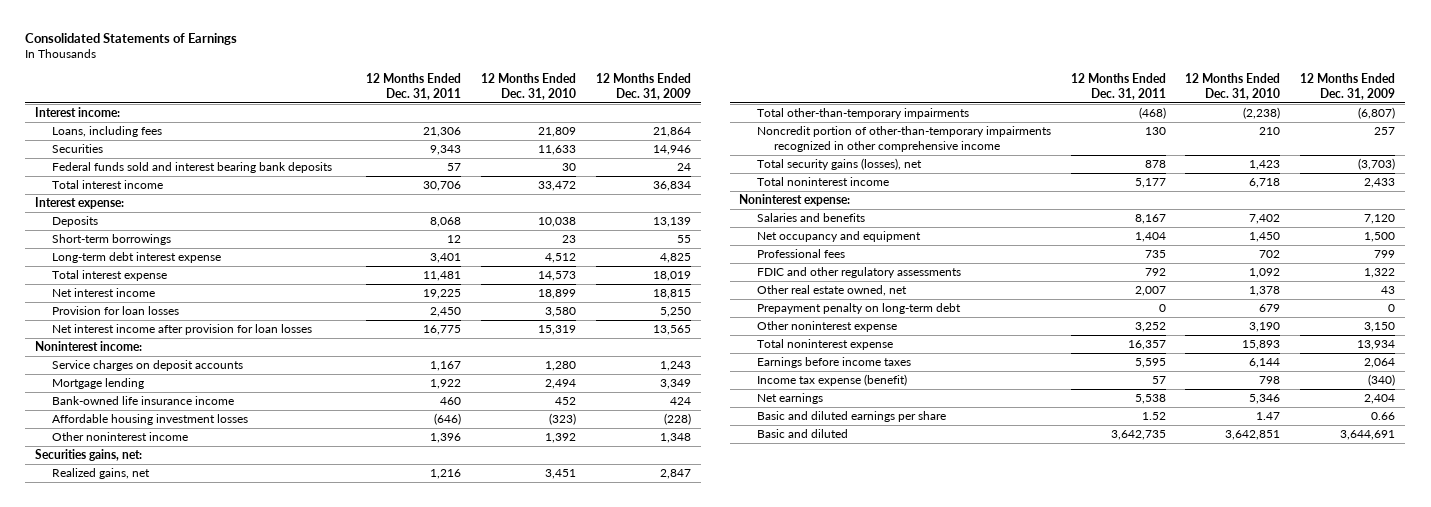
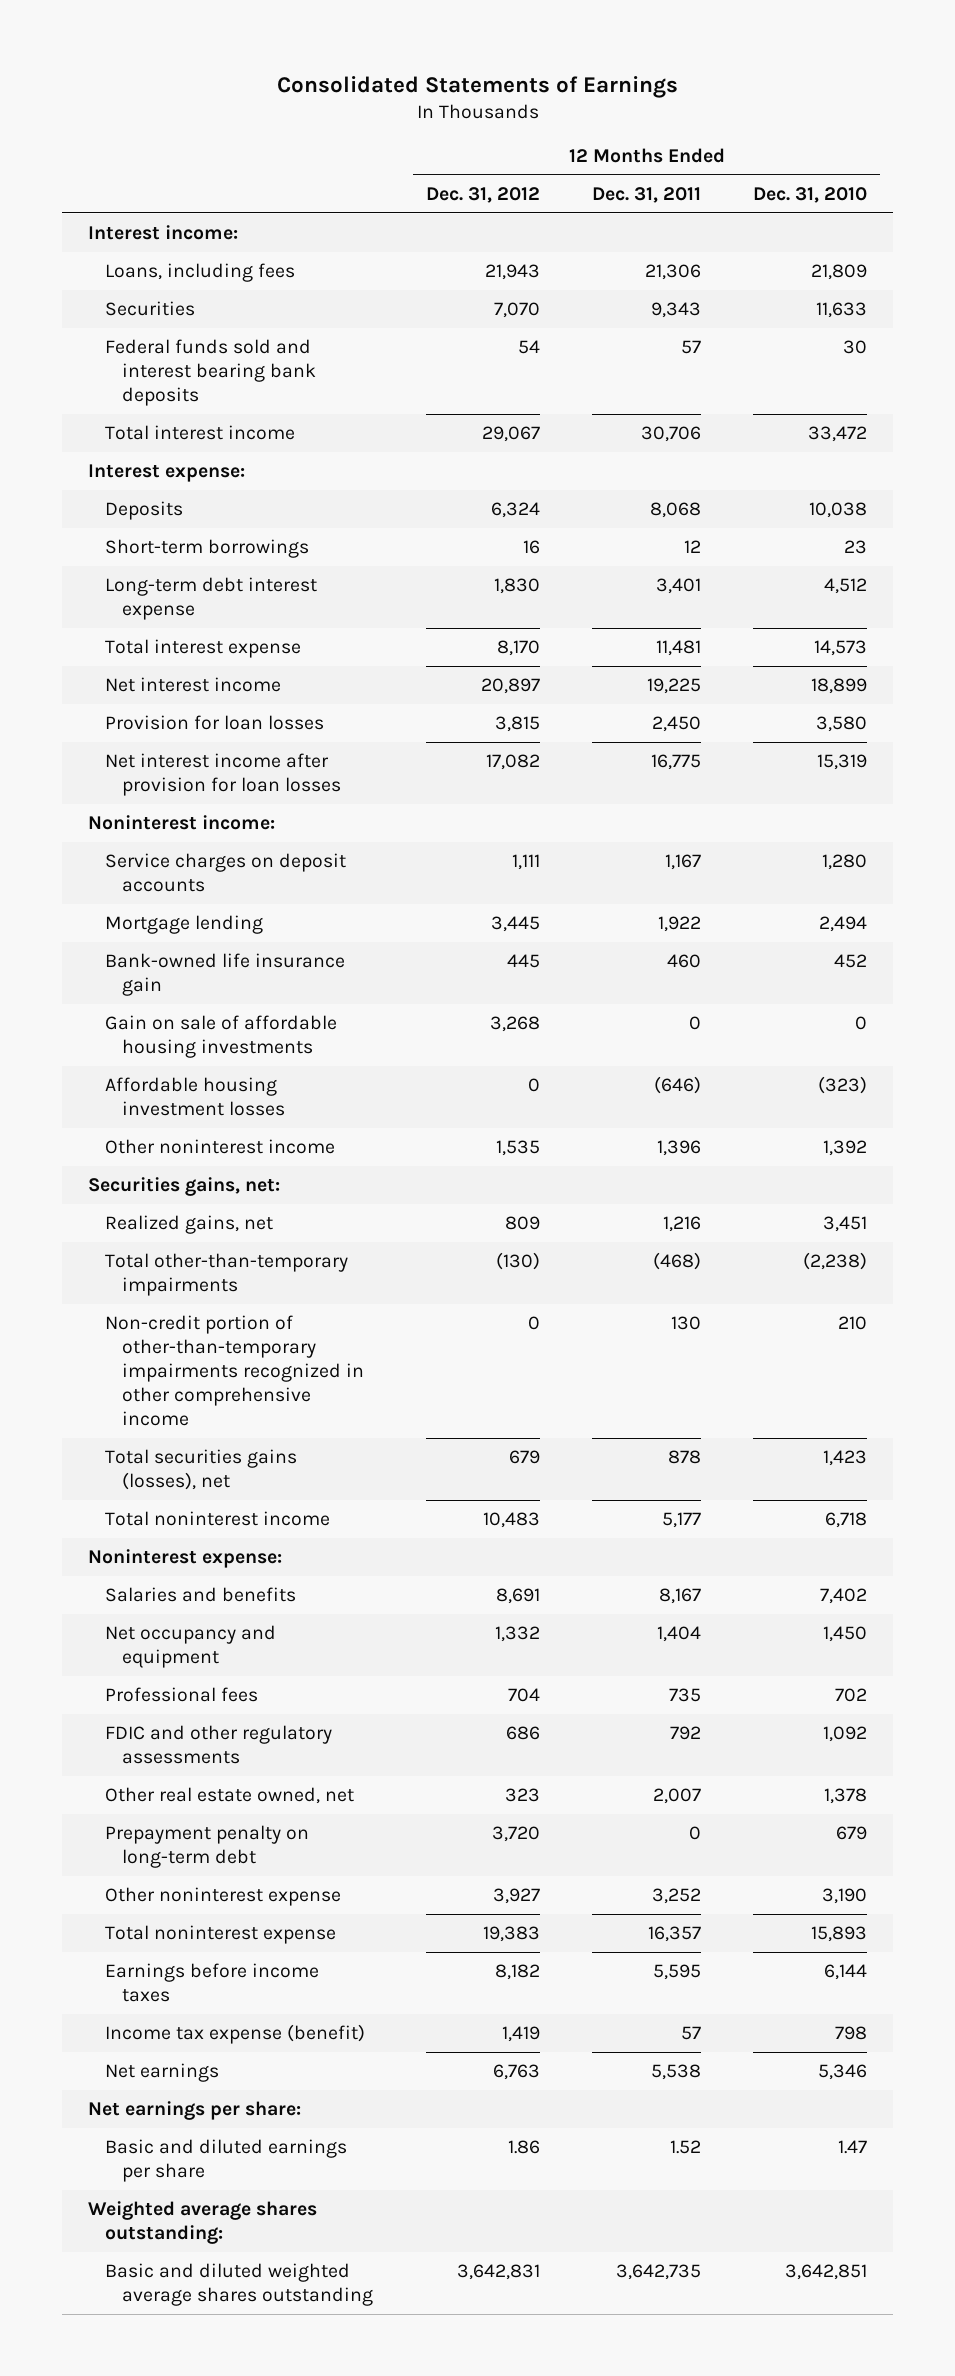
- | 12 Months Ended Dec. 31, 2011 | 12 Months Ended Dec. 31, 2010 | 12 Months Ended Dec. 31, 2009
+ | 12 Months Ended Dec. 31, 2012 | 12 Months Ended Dec. 31, 2011 | 12 Months Ended Dec. 31, 2010
- Bank-owned life insurance income | 460 | 452 | 424
+ Bank-owned life insurance gain | 445 | 460 | 452
+ Gain on sale of affordable housing investments | 3,268 | 0 | 0
- Noncredit portion of other-than-temporary impairments recognized in other comprehensive income | 130 | 210 | 257
- Total security gains (losses), net | 878 | 1,423 | (3,703)
+ Non-credit portion of other-than-temporary impairments recognized in other comprehensive income | 0 | 130 | 210
+ Total securities gains (losses), net | 679 | 878 | 1,423
+ Net earnings per share:
- Basic and diluted | 3,642,735 | 3,642,851 | 3,644,691
+ Weighted average shares outstanding:
+ Basic and diluted weighted average shares outstanding | 3,642,831 | 3,642,735 | 3,642,851

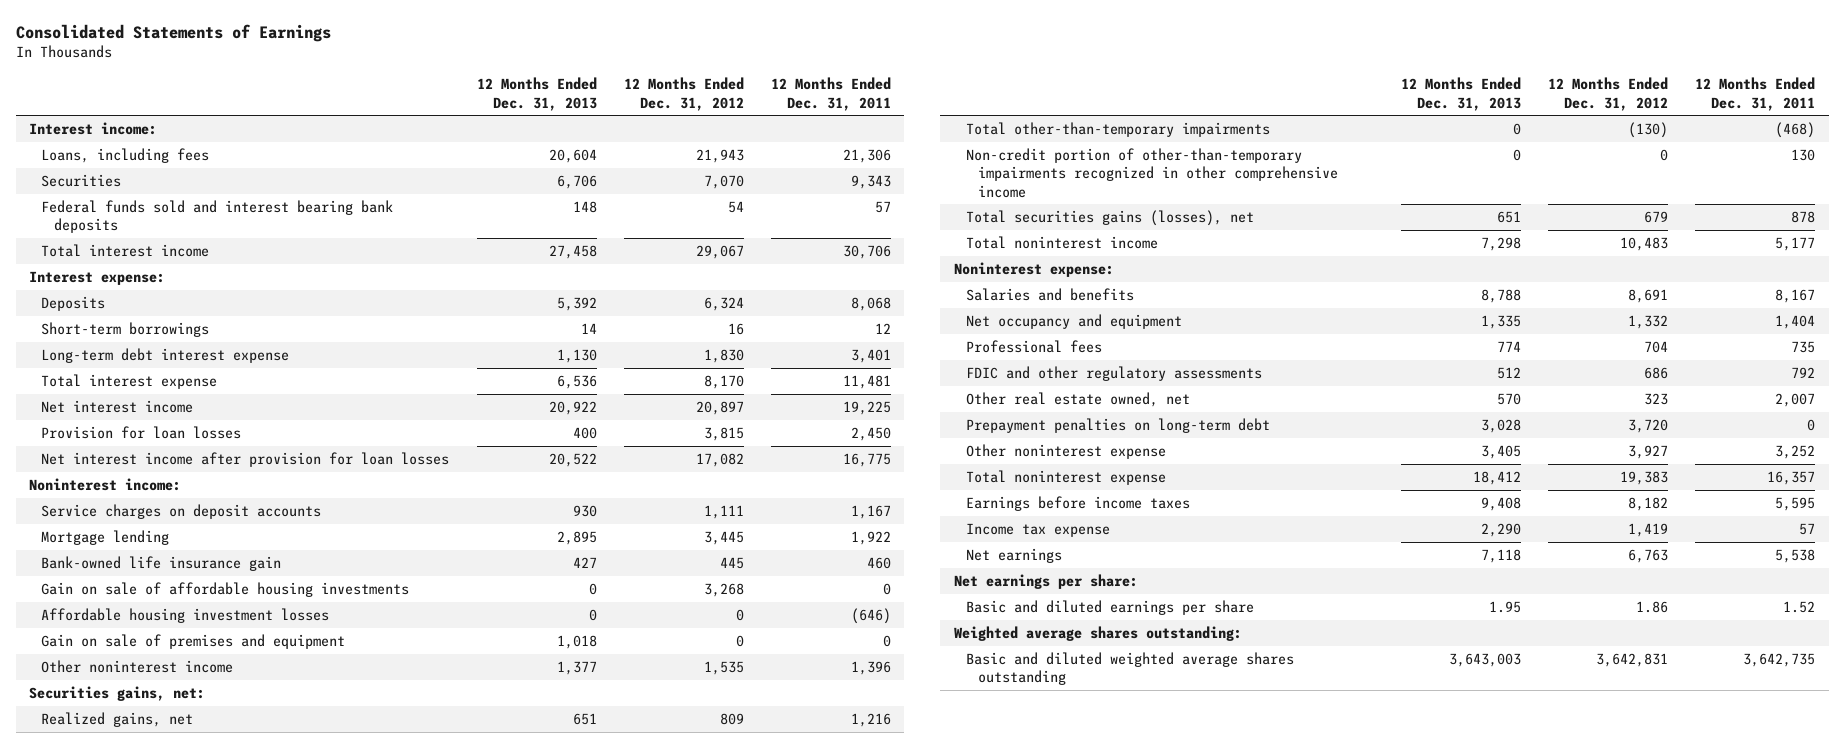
- | 12 Months Ended Dec. 31, 2012 | 12 Months Ended Dec. 31, 2011 | 12 Months Ended Dec. 31, 2010
+ | 12 Months Ended Dec. 31, 2013 | 12 Months Ended Dec. 31, 2012 | 12 Months Ended Dec. 31, 2011
+ Gain on sale of premises and equipment | 1,018 | 0 | 0
- Prepayment penalty on long-term debt | 3,720 | 0 | 679
+ Prepayment penalties on long-term debt | 3,028 | 3,720 | 0
- Income tax expense (benefit) | 1,419 | 57 | 798
+ Income tax expense | 2,290 | 1,419 | 57

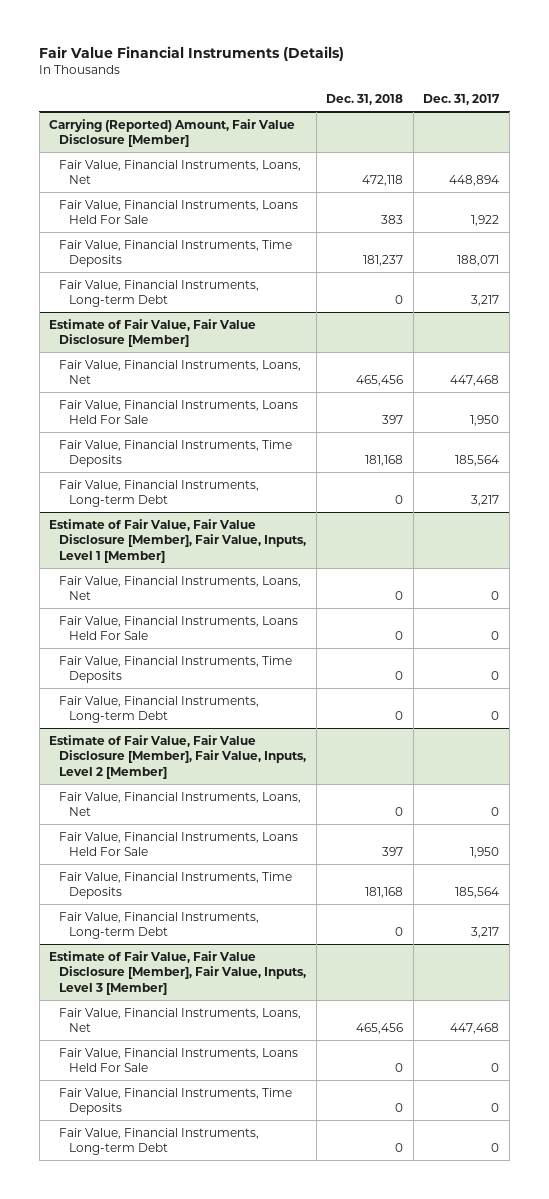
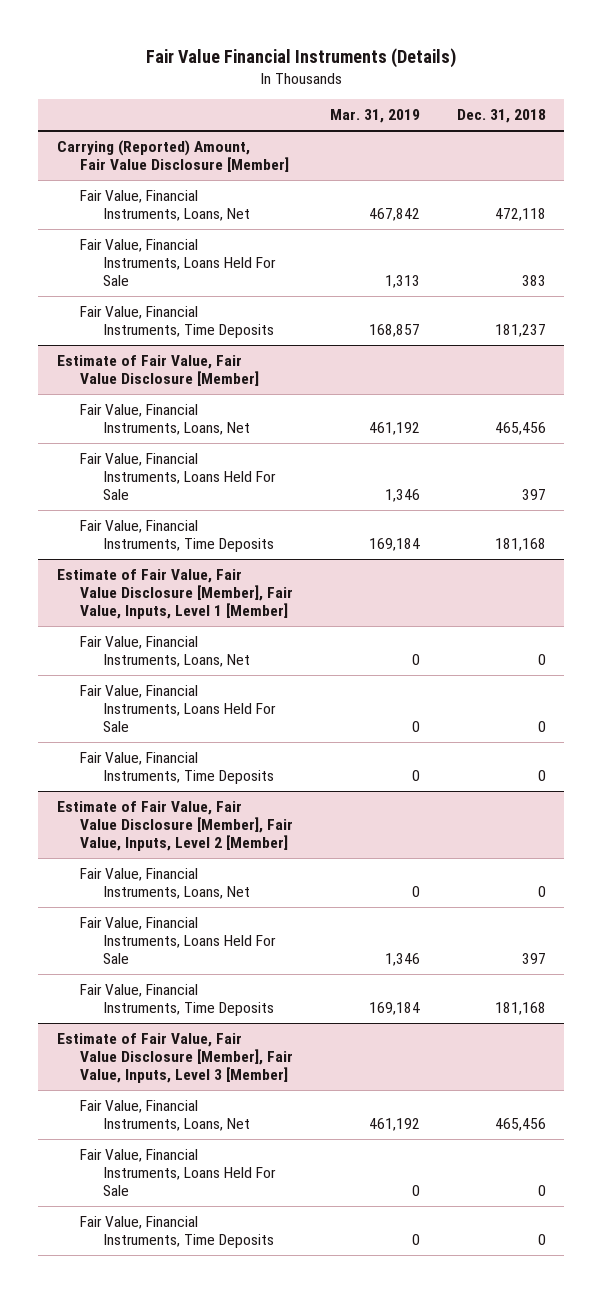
- | Dec. 31, 2018 | Dec. 31, 2017
+ | Mar. 31, 2019 | Dec. 31, 2018
@ Carrying (Reported) Amount, Fair Value Disclosure [Member]
- Fair Value, Financial Instruments, Long-term Debt | 0 | 3,217
@ Estimate of Fair Value, Fair Value Disclosure [Member]
- Fair Value, Financial Instruments, Long-term Debt | 0 | 3,217
@ Estimate of Fair Value, Fair Value Disclosure [Member], Fair Value, Inputs, Level 1 [Member]
- Fair Value, Financial Instruments, Long-term Debt | 0 | 0
@ Estimate of Fair Value, Fair Value Disclosure [Member], Fair Value, Inputs, Level 2 [Member]
- Fair Value, Financial Instruments, Long-term Debt | 0 | 3,217
@ Estimate of Fair Value, Fair Value Disclosure [Member], Fair Value, Inputs, Level 3 [Member]
- Fair Value, Financial Instruments, Long-term Debt | 0 | 0

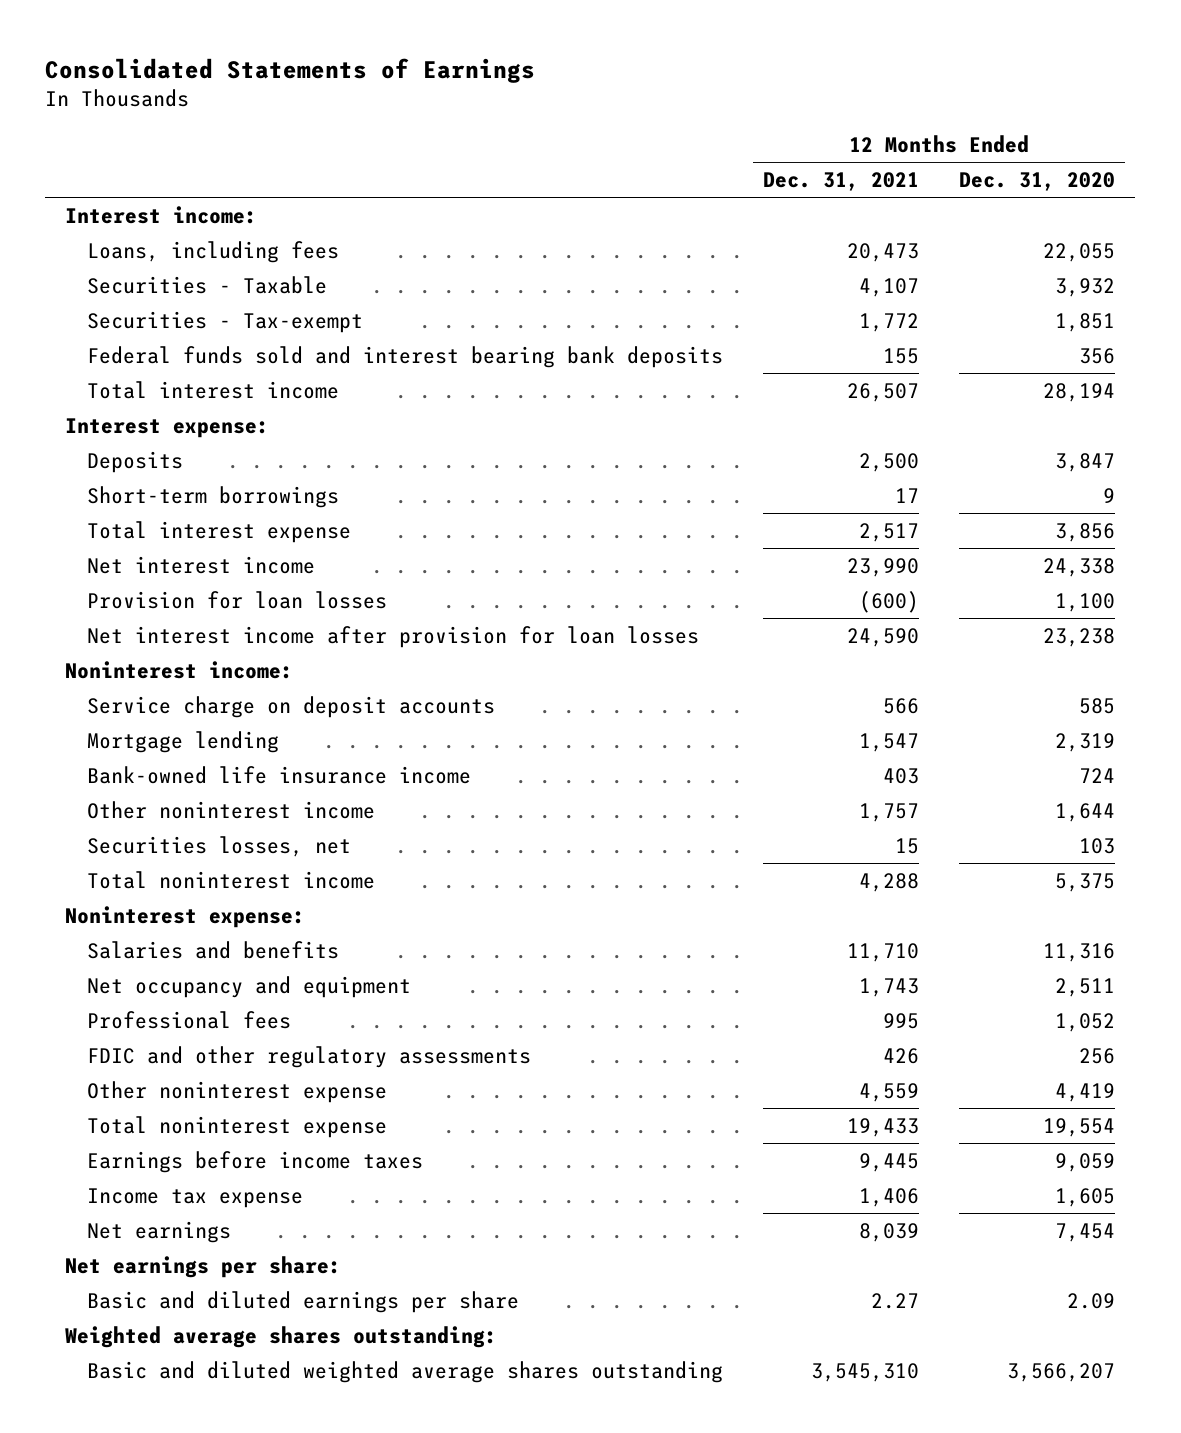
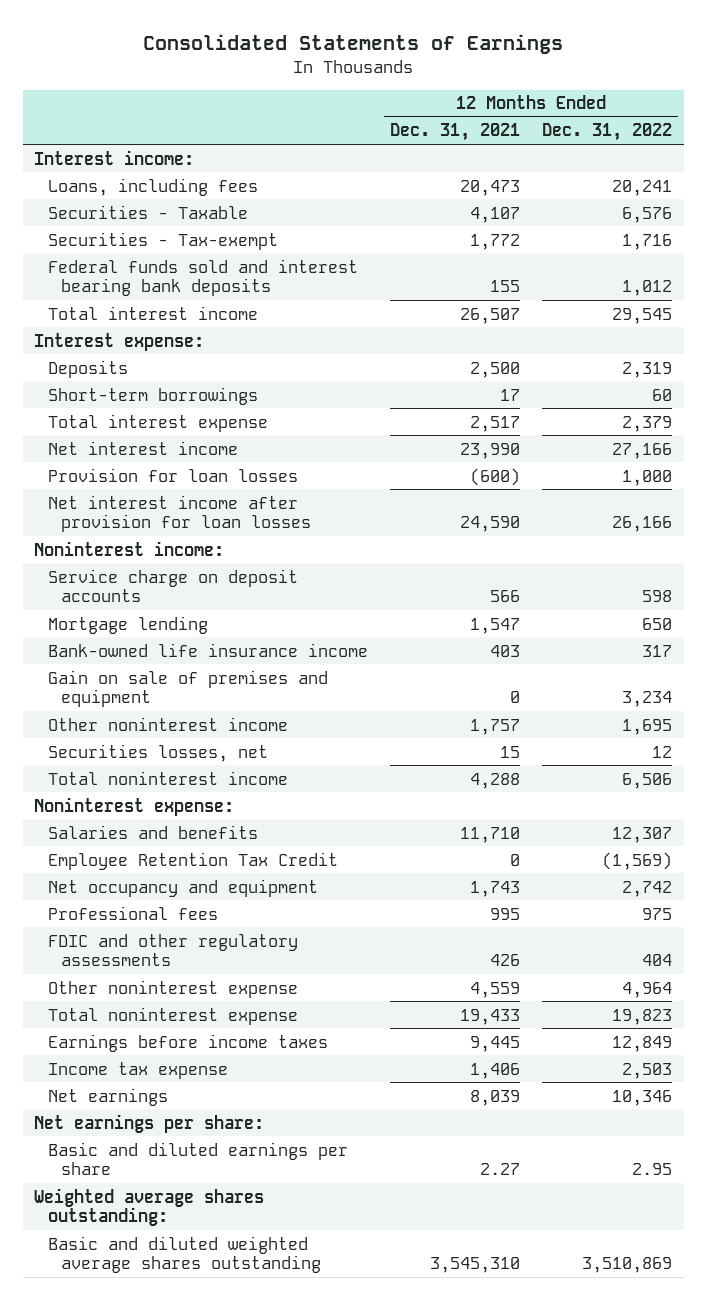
- | 12 Months Ended Dec. 31, 2021 | 12 Months Ended Dec. 31, 2020
+ | 12 Months Ended Dec. 31, 2021 | 12 Months Ended Dec. 31, 2022
+ Gain on sale of premises and equipment | 0 | 3,234
+ Employee Retention Tax Credit | 0 | (1,569)

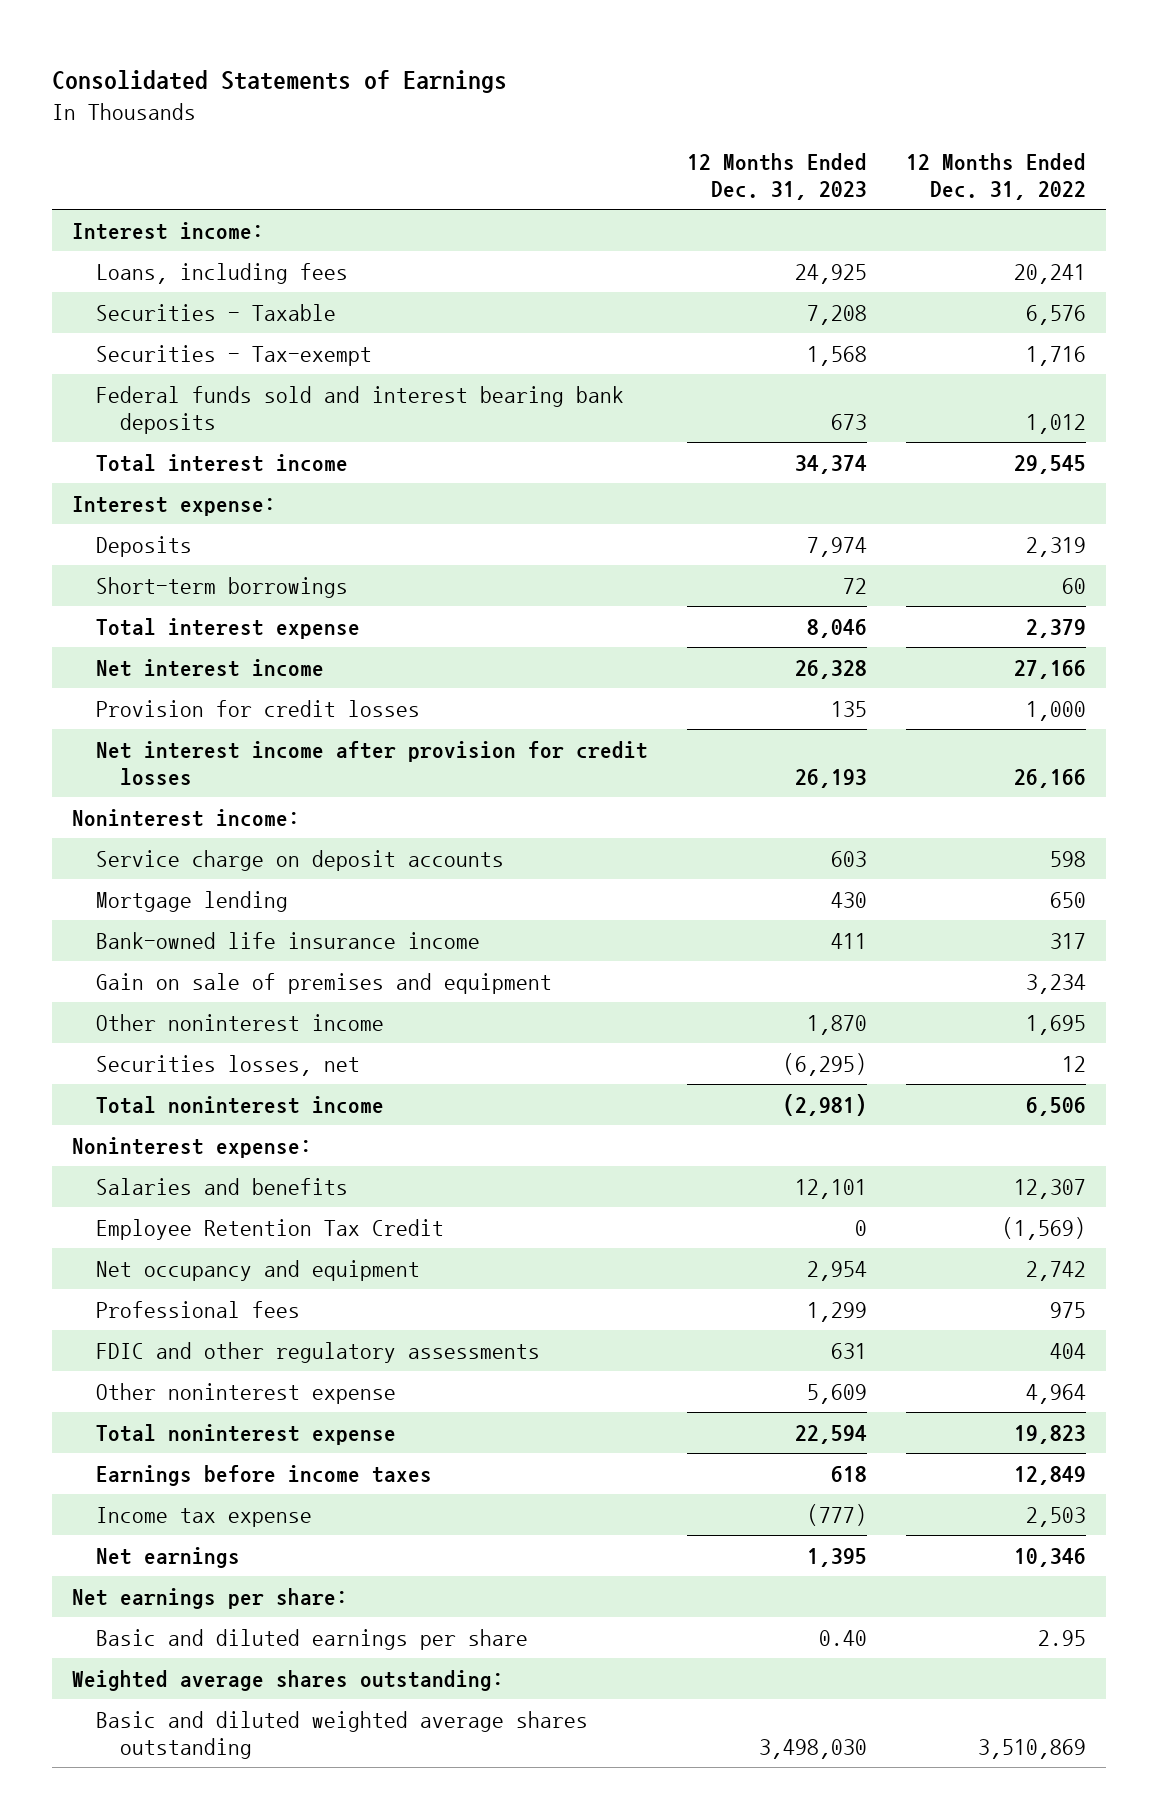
- | 12 Months Ended Dec. 31, 2021 | 12 Months Ended Dec. 31, 2022
+ | 12 Months Ended Dec. 31, 2023 | 12 Months Ended Dec. 31, 2022
- Provision for loan losses | (600) | 1,000
- Net interest income after provision for loan losses | 24,590 | 26,166
+ Provision for credit losses | 135 | 1,000
+ Net interest income after provision for credit losses | 26,193 | 26,166

